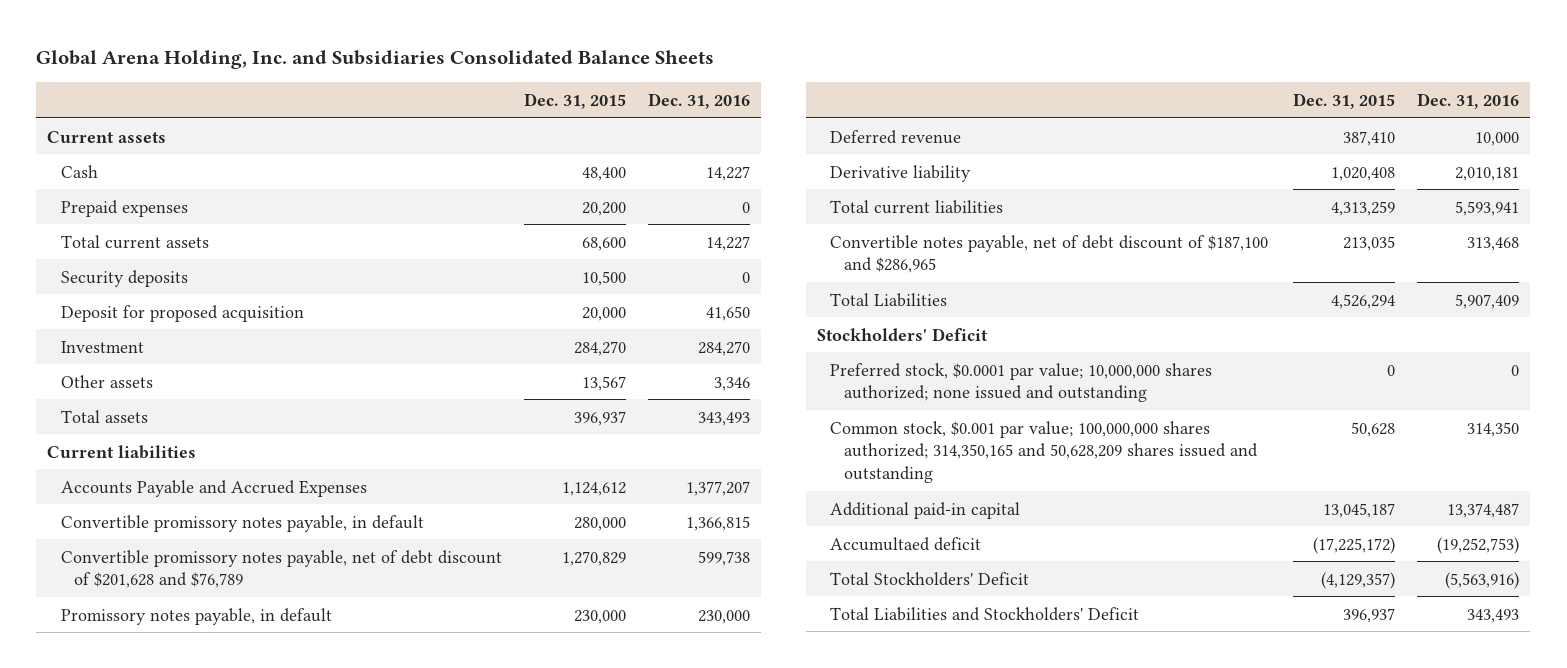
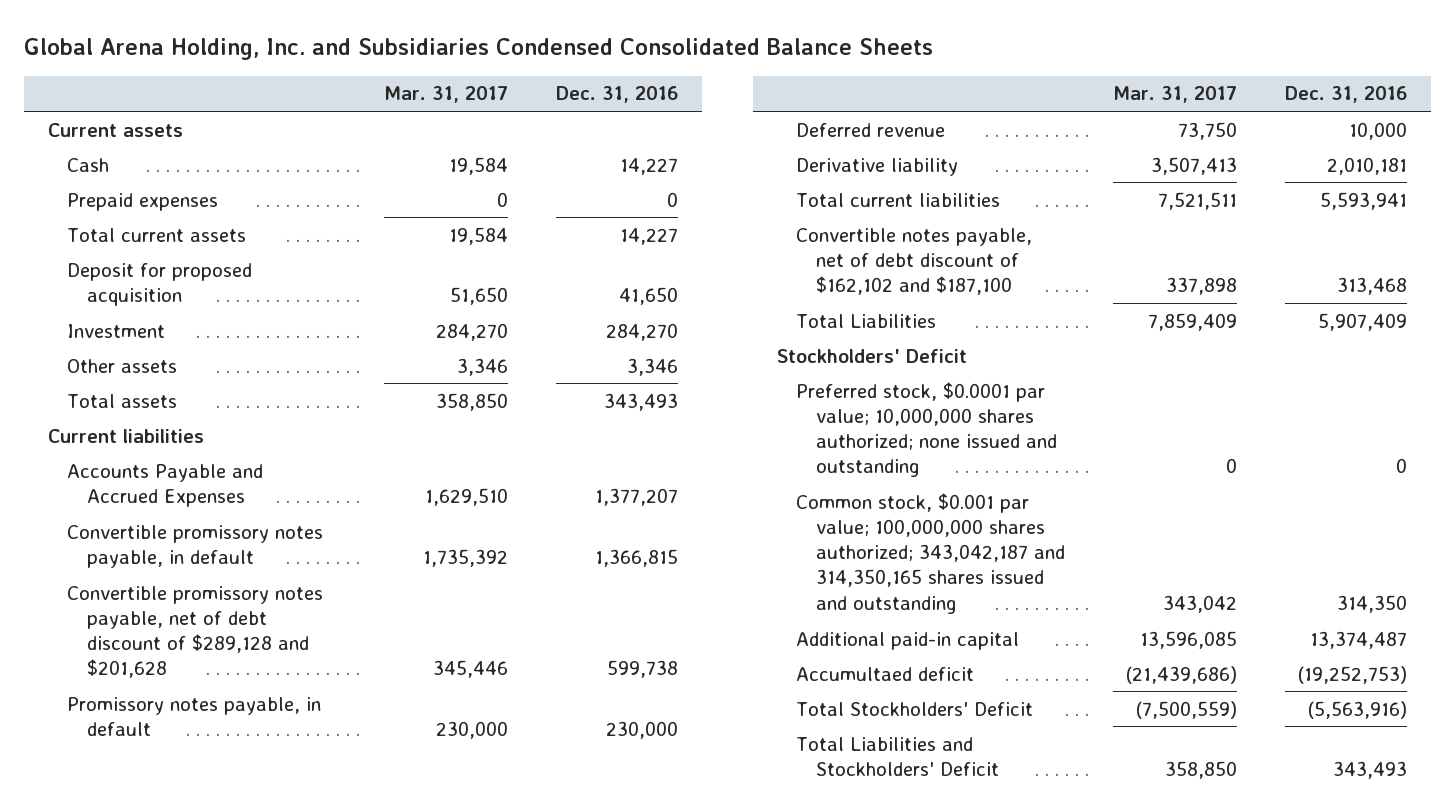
- Global Arena Holding, Inc. and Subsidiaries Consolidated Balance Sheets
+ Global Arena Holding, Inc. and Subsidiaries Condensed Consolidated Balance Sheets
- | Dec. 31, 2015 | Dec. 31, 2016
+ | Mar. 31, 2017 | Dec. 31, 2016
- Security deposits | 10,500 | 0
- Convertible promissory notes payable, net of debt discount of $201,628 and $76,789 | 1,270,829 | 599,738
+ Convertible promissory notes payable, net of debt discount of $289,128 and $201,628 | 345,446 | 599,738
- Convertible notes payable, net of debt discount of $187,100 and $286,965 | 213,035 | 313,468
+ Convertible notes payable, net of debt discount of $162,102 and $187,100 | 337,898 | 313,468
- Common stock, $0.001 par value; 100,000,000 shares authorized; 314,350,165 and 50,628,209 shares issued and outstanding | 50,628 | 314,350
+ Common stock, $0.001 par value; 100,000,000 shares authorized; 343,042,187 and 314,350,165 shares issued and outstanding | 343,042 | 314,350

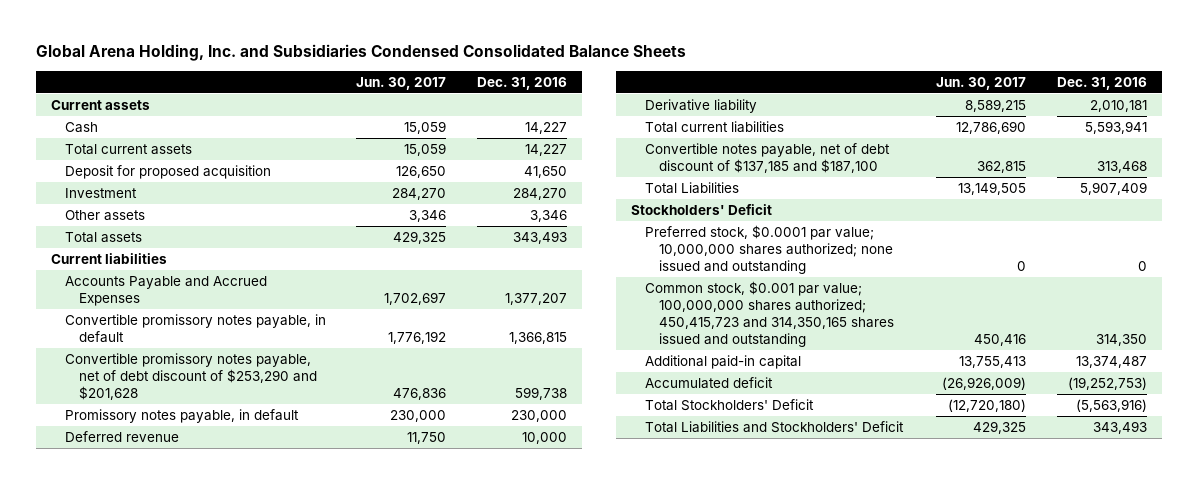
- | Mar. 31, 2017 | Dec. 31, 2016
+ | Jun. 30, 2017 | Dec. 31, 2016
- Prepaid expenses | 0 | 0
- Convertible promissory notes payable, net of debt discount of $289,128 and $201,628 | 345,446 | 599,738
+ Convertible promissory notes payable, net of debt discount of $253,290 and $201,628 | 476,836 | 599,738
- Convertible notes payable, net of debt discount of $162,102 and $187,100 | 337,898 | 313,468
+ Convertible notes payable, net of debt discount of $137,185 and $187,100 | 362,815 | 313,468
- Common stock, $0.001 par value; 100,000,000 shares authorized; 343,042,187 and 314,350,165 shares issued and outstanding | 343,042 | 314,350
+ Common stock, $0.001 par value; 100,000,000 shares authorized; 450,415,723 and 314,350,165 shares issued and outstanding | 450,416 | 314,350
- Accumultaed deficit | (21,439,686) | (19,252,753)
+ Accumulated deficit | (26,926,009) | (19,252,753)

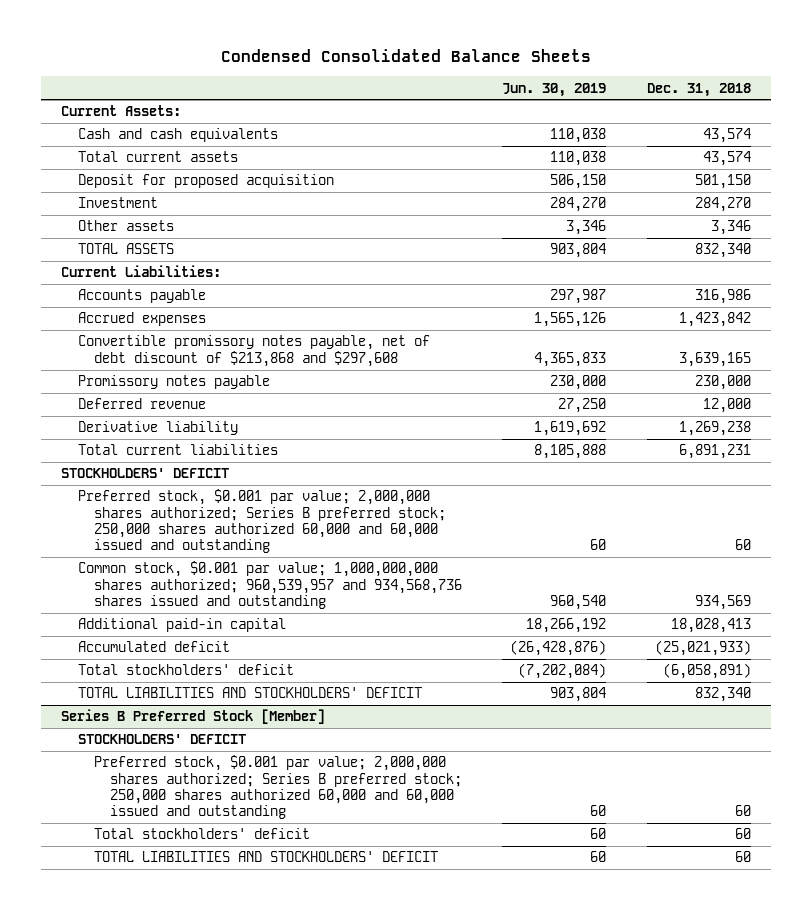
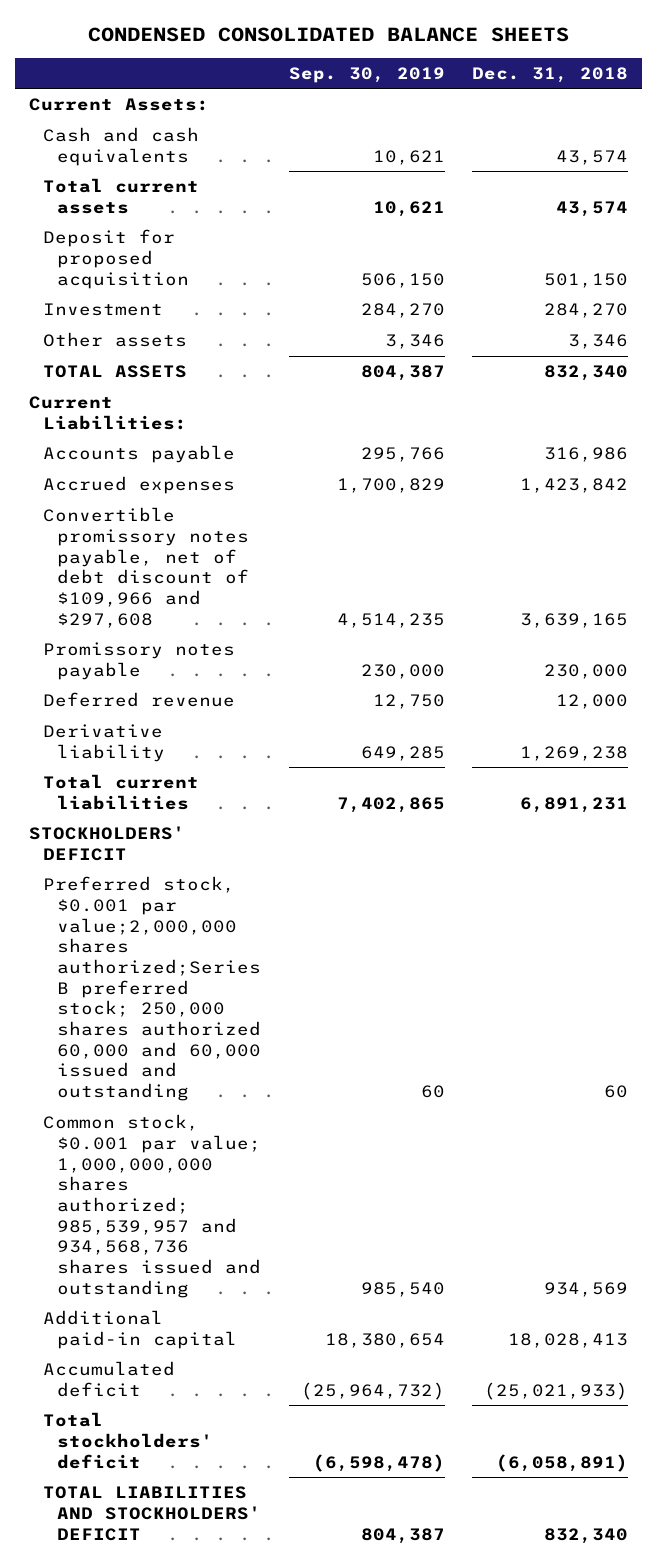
- Condensed Consolidated Balance Sheets
+ CONDENSED CONSOLIDATED BALANCE SHEETS
- | Jun. 30, 2019 | Dec. 31, 2018
+ | Sep. 30, 2019 | Dec. 31, 2018
- Convertible promissory notes payable, net of debt discount of $213,868 and $297,608 | 4,365,833 | 3,639,165
+ Convertible promissory notes payable, net of debt discount of $109,966 and $297,608 | 4,514,235 | 3,639,165
- Preferred stock, $0.001 par value; 2,000,000 shares authorized; Series B preferred stock; 250,000 shares authorized 60,000 and 60,000 issued and outstanding | 60 | 60
- Common stock, $0.001 par value; 1,000,000,000 shares authorized; 960,539,957 and 934,568,736 shares issued and outstanding | 960,540 | 934,569
+ Preferred stock, $0.001 par value;2,000,000 shares authorized;Series B preferred stock; 250,000 shares authorized 60,000 and 60,000 issued and outstanding | 60 | 60
+ Common stock, $0.001 par value; 1,000,000,000 shares authorized; 985,539,957 and 934,568,736 shares issued and outstanding | 985,540 | 934,569
- Series B Preferred Stock [Member]
- STOCKHOLDERS' DEFICIT
- Preferred stock, $0.001 par value; 2,000,000 shares authorized; Series B preferred stock; 250,000 shares authorized 60,000 and 60,000 issued and outstanding | 60 | 60
- Total stockholders' deficit | 60 | 60
- TOTAL LIABILITIES AND STOCKHOLDERS' DEFICIT | 60 | 60

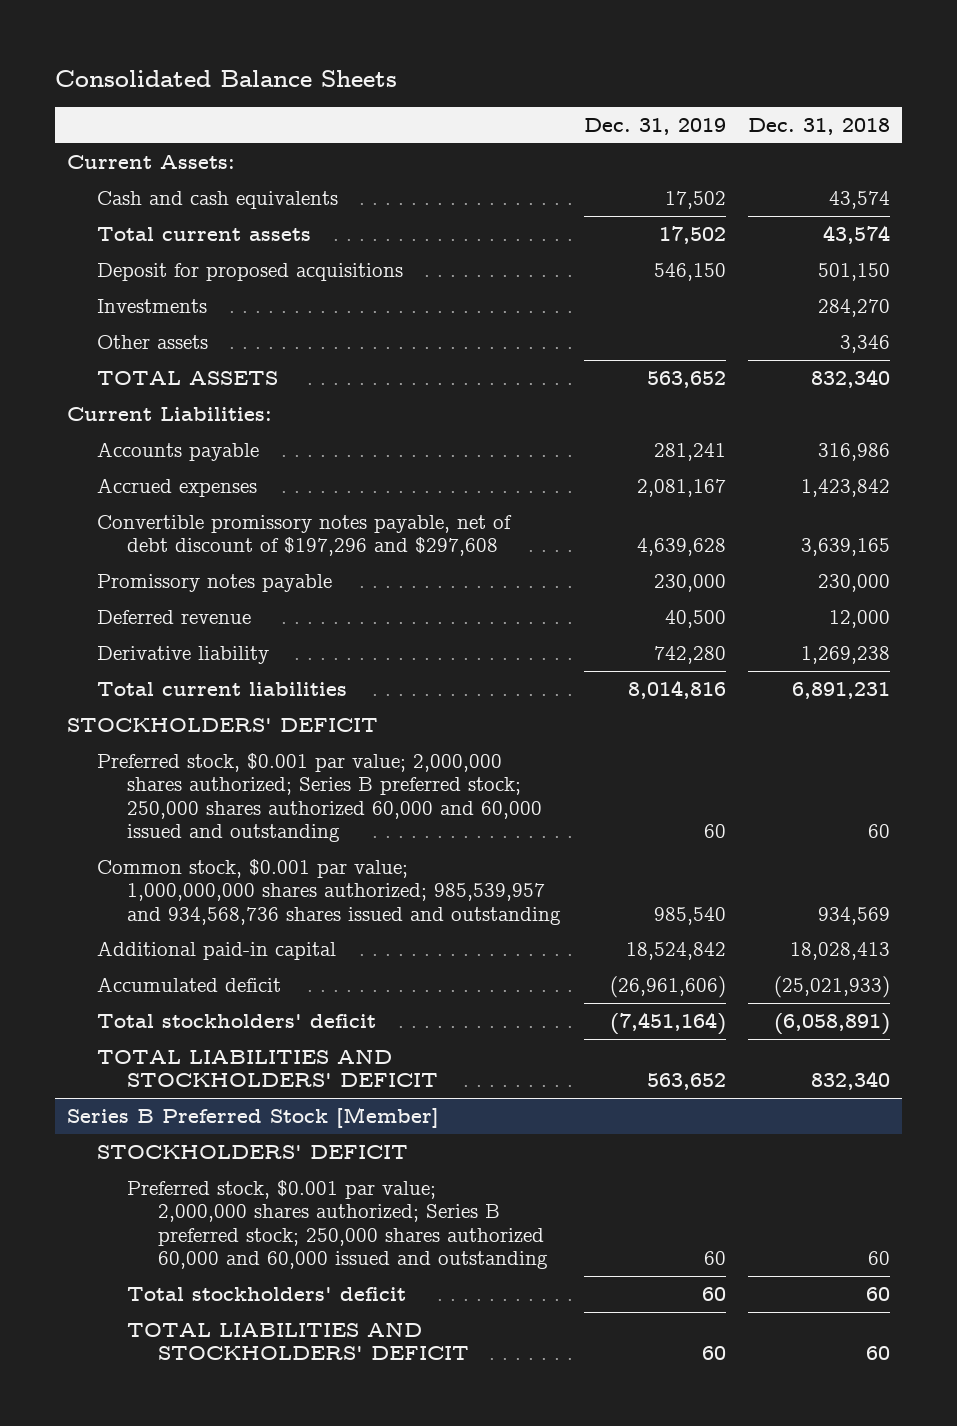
- CONDENSED CONSOLIDATED BALANCE SHEETS
+ Consolidated Balance Sheets
- | Sep. 30, 2019 | Dec. 31, 2018
+ | Dec. 31, 2019 | Dec. 31, 2018
- Deposit for proposed acquisition | 506,150 | 501,150
- Investment | 284,270 | 284,270
+ Deposit for proposed acquisitions | 546,150 | 501,150
+ Investments | | 284,270
- Convertible promissory notes payable, net of debt discount of $109,966 and $297,608 | 4,514,235 | 3,639,165
+ Convertible promissory notes payable, net of debt discount of $197,296 and $297,608 | 4,639,628 | 3,639,165
- Preferred stock, $0.001 par value;2,000,000 shares authorized;Series B preferred stock; 250,000 shares authorized 60,000 and 60,000 issued and outstanding | 60 | 60
+ Preferred stock, $0.001 par value; 2,000,000 shares authorized; Series B preferred stock; 250,000 shares authorized 60,000 and 60,000 issued and outstanding | 60 | 60
+ Series B Preferred Stock [Member]
+ STOCKHOLDERS' DEFICIT
+ Preferred stock, $0.001 par value; 2,000,000 shares authorized; Series B preferred stock; 250,000 shares authorized 60,000 and 60,000 issued and outstanding | 60 | 60
+ Total stockholders' deficit | 60 | 60
+ TOTAL LIABILITIES AND STOCKHOLDERS' DEFICIT | 60 | 60

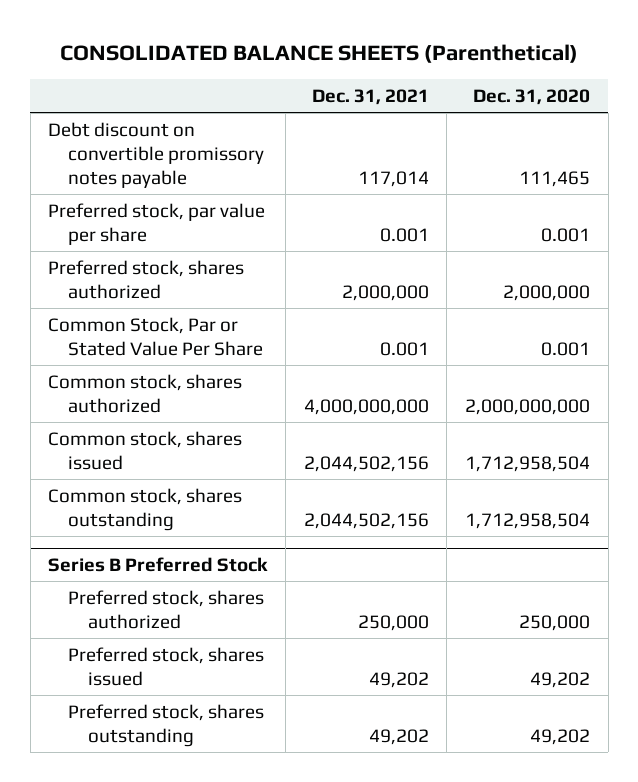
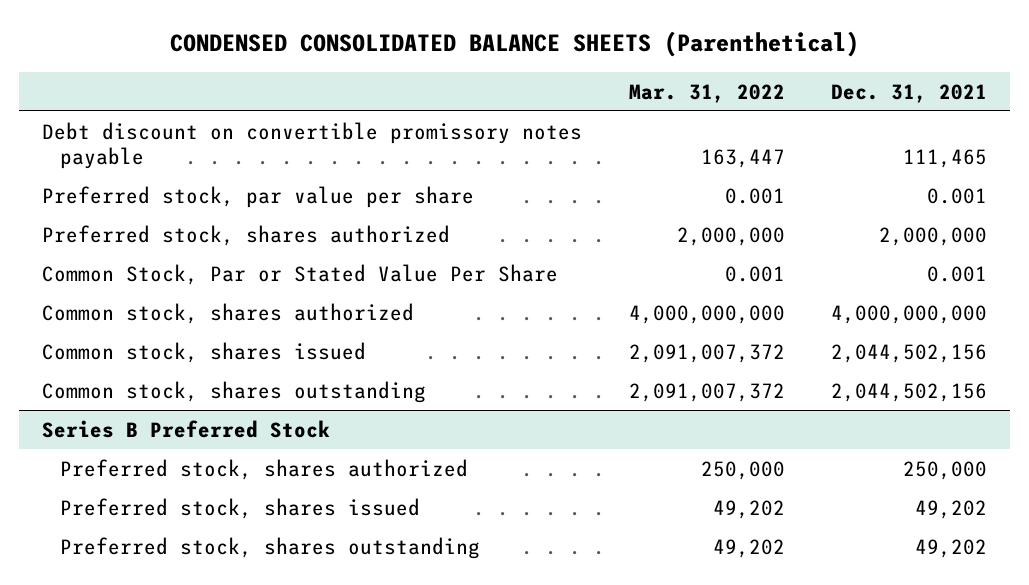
- CONSOLIDATED BALANCE SHEETS (Parenthetical)
+ CONDENSED CONSOLIDATED BALANCE SHEETS (Parenthetical)
- | Dec. 31, 2021 | Dec. 31, 2020
+ | Mar. 31, 2022 | Dec. 31, 2021
- Debt discount on convertible promissory notes payable | 117,014 | 111,465
+ Debt discount on convertible promissory notes payable | 163,447 | 111,465

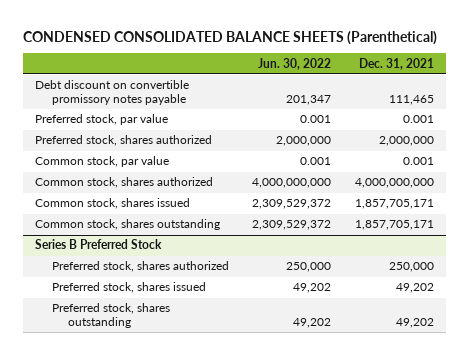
- | Mar. 31, 2022 | Dec. 31, 2021
+ | Jun. 30, 2022 | Dec. 31, 2021
- Preferred stock, par value per share | 0.001 | 0.001
+ Preferred stock, par value | 0.001 | 0.001
- Common Stock, Par or Stated Value Per Share | 0.001 | 0.001
+ Common stock, par value | 0.001 | 0.001
- Common stock, shares issued | 2,091,007,372 | 2,044,502,156
- Common stock, shares outstanding | 2,091,007,372 | 2,044,502,156
+ Common stock, shares issued | 2,309,529,372 | 1,857,705,171
+ Common stock, shares outstanding | 2,309,529,372 | 1,857,705,171

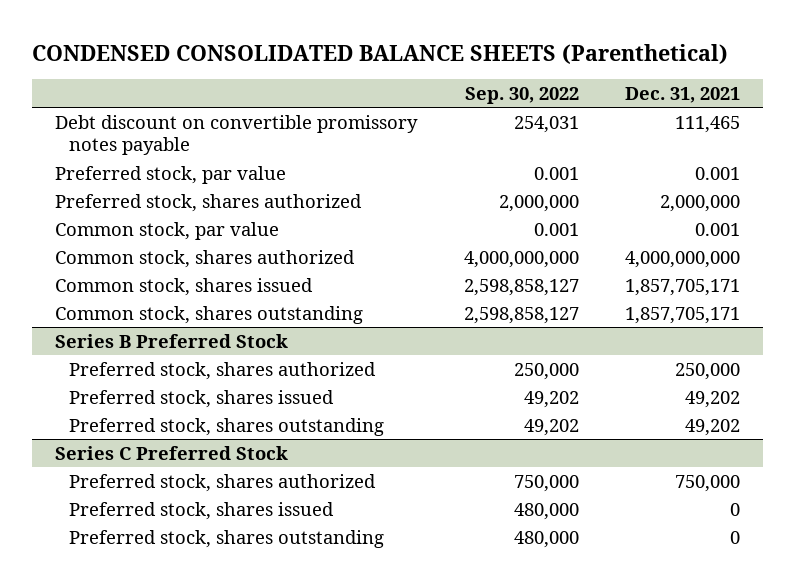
- | Jun. 30, 2022 | Dec. 31, 2021
+ | Sep. 30, 2022 | Dec. 31, 2021
+ Series C Preferred Stock
+ Preferred stock, shares authorized | 750,000 | 750,000
+ Preferred stock, shares issued | 480,000 | 0
+ Preferred stock, shares outstanding | 480,000 | 0

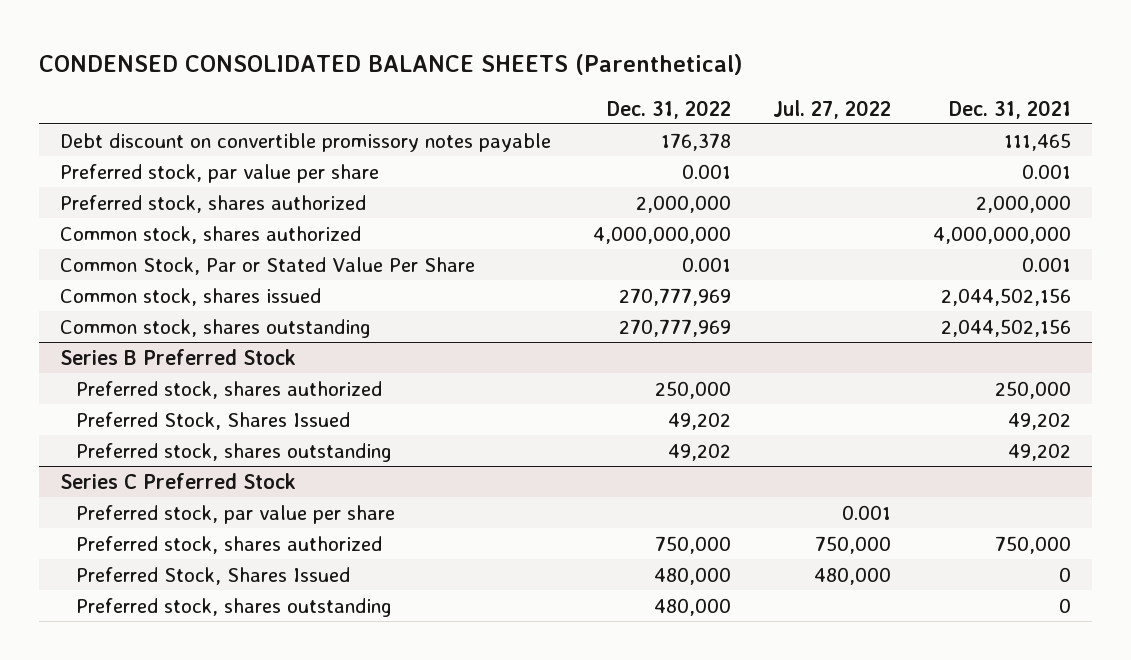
- | Sep. 30, 2022 | Dec. 31, 2021
+ | Dec. 31, 2022 | Jul. 27, 2022 | Dec. 31, 2021
- Preferred stock, par value | 0.001 | 0.001
+ Preferred stock, par value per share | 0.001 | | 0.001
- Common stock, par value | 0.001 | 0.001
- Common stock, shares issued | 2,598,858,127 | 1,857,705,171
- Common stock, shares outstanding | 2,598,858,127 | 1,857,705,171
+ Common Stock, Par or Stated Value Per Share | 0.001 | | 0.001
+ Common stock, shares issued | 270,777,969 | | 2,044,502,156
+ Common stock, shares outstanding | 270,777,969 | | 2,044,502,156
@ Series B Preferred Stock
- Preferred stock, shares issued | 49,202 | 49,202
+ Preferred Stock, Shares Issued | 49,202 | | 49,202
@ Series C Preferred Stock
+ Preferred stock, par value per share | | 0.001 |
- Preferred stock, shares issued | 480,000 | 0
+ Preferred Stock, Shares Issued | 480,000 | 480,000 | 0

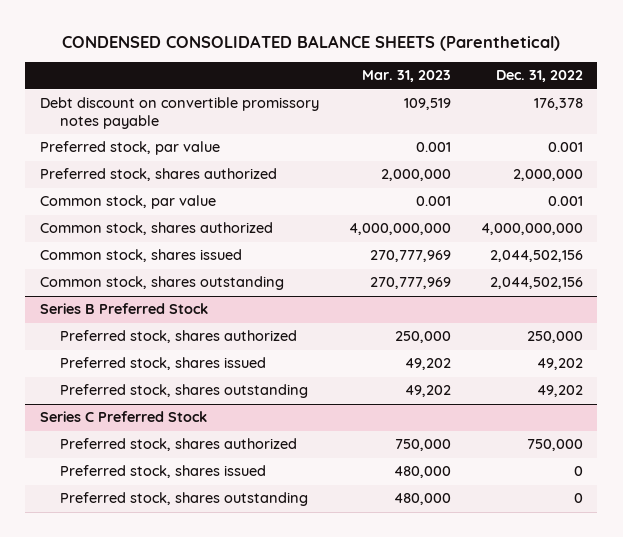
- | Dec. 31, 2022 | Jul. 27, 2022 | Dec. 31, 2021
+ | Mar. 31, 2023 | Dec. 31, 2022
- Preferred stock, par value per share | 0.001 | | 0.001
+ Preferred stock, par value | 0.001 | 0.001
+ Common stock, par value | 0.001 | 0.001
- Common Stock, Par or Stated Value Per Share | 0.001 | | 0.001
- Common stock, shares issued | 270,777,969 | | 2,044,502,156
- Common stock, shares outstanding | 270,777,969 | | 2,044,502,156
+ Common stock, shares issued | 270,777,969 | 2,044,502,156
+ Common stock, shares outstanding | 270,777,969 | 2,044,502,156
@ Series B Preferred Stock
- Preferred Stock, Shares Issued | 49,202 | | 49,202
+ Preferred stock, shares issued | 49,202 | 49,202
@ Series C Preferred Stock
- Preferred stock, par value per share | | 0.001 |
- Preferred Stock, Shares Issued | 480,000 | 480,000 | 0
- Preferred stock, shares outstanding | 480,000 | | 0
+ Preferred stock, shares issued | 480,000 | 0
+ Preferred stock, shares outstanding | 480,000 | 0

